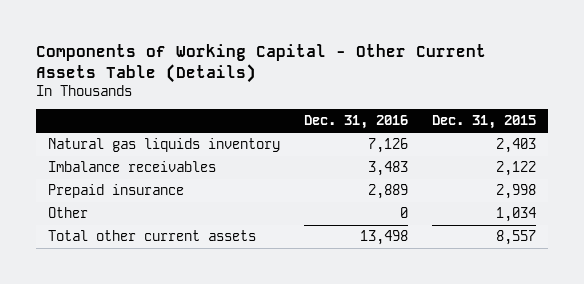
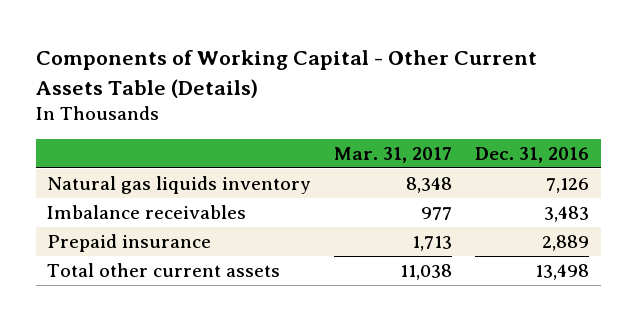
- | Dec. 31, 2016 | Dec. 31, 2015
+ | Mar. 31, 2017 | Dec. 31, 2016
- Other | 0 | 1,034

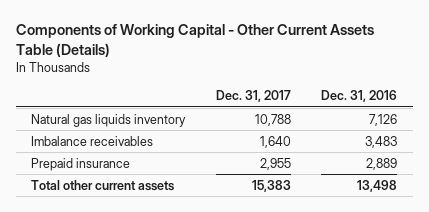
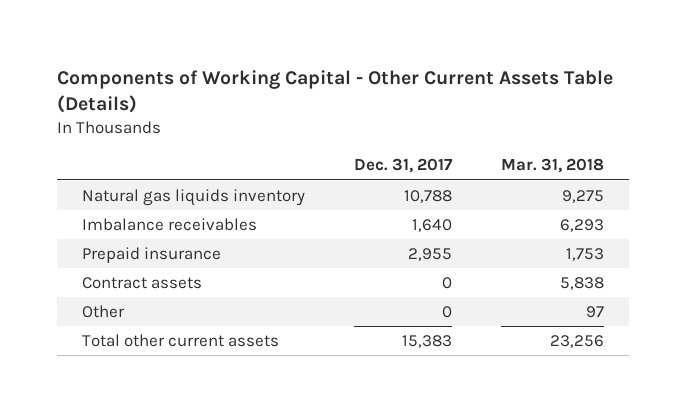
- | Dec. 31, 2017 | Dec. 31, 2016
+ | Dec. 31, 2017 | Mar. 31, 2018
+ Contract assets | 0 | 5,838
+ Other | 0 | 97

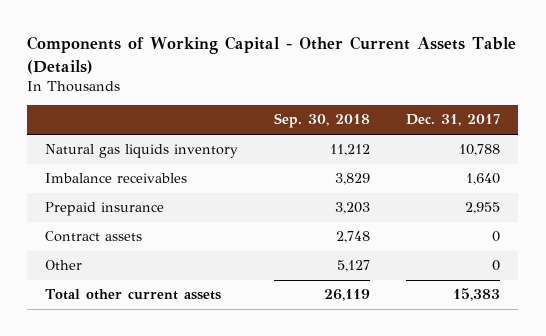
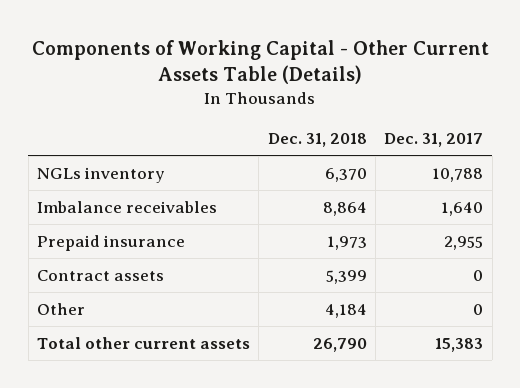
- | Sep. 30, 2018 | Dec. 31, 2017
+ | Dec. 31, 2018 | Dec. 31, 2017
- Natural gas liquids inventory | 11,212 | 10,788
+ NGLs inventory | 6,370 | 10,788

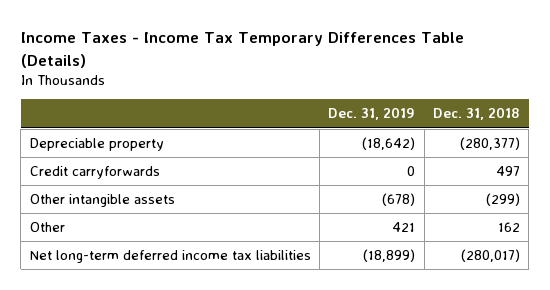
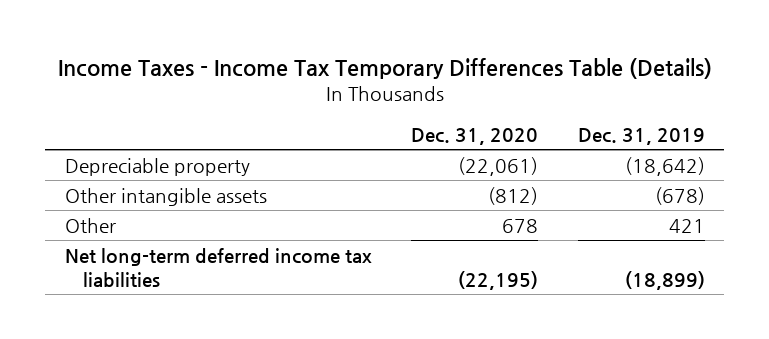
- | Dec. 31, 2019 | Dec. 31, 2018
+ | Dec. 31, 2020 | Dec. 31, 2019
- Credit carryforwards | 0 | 497

